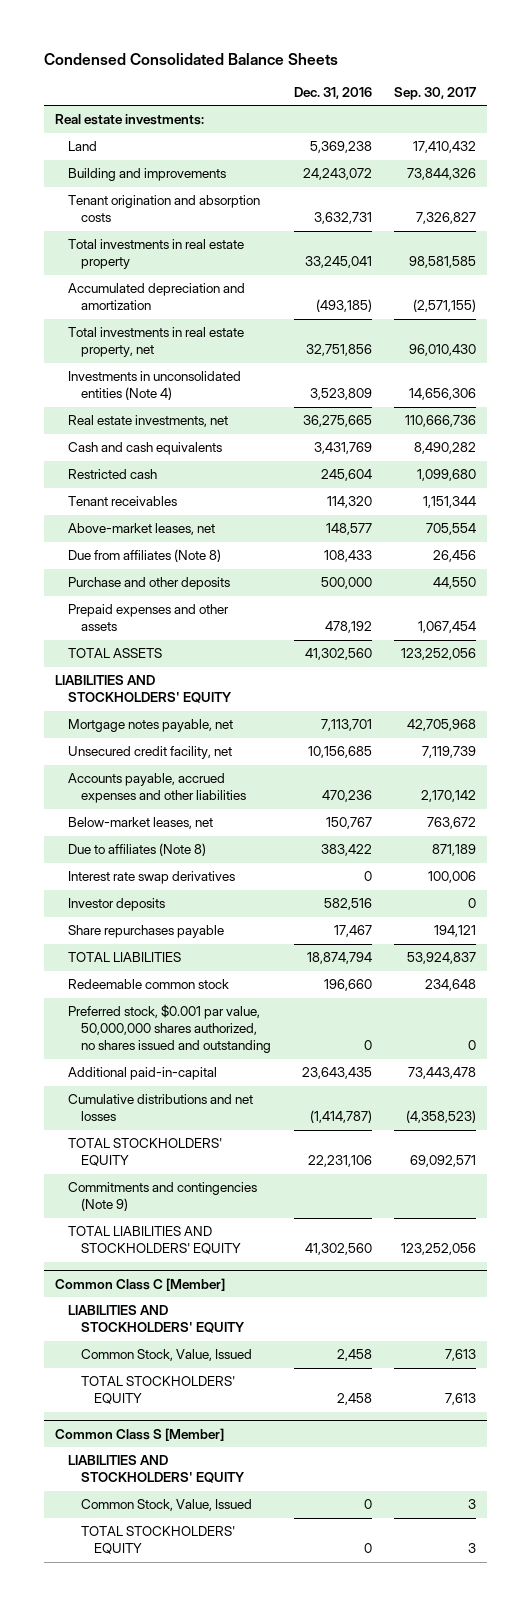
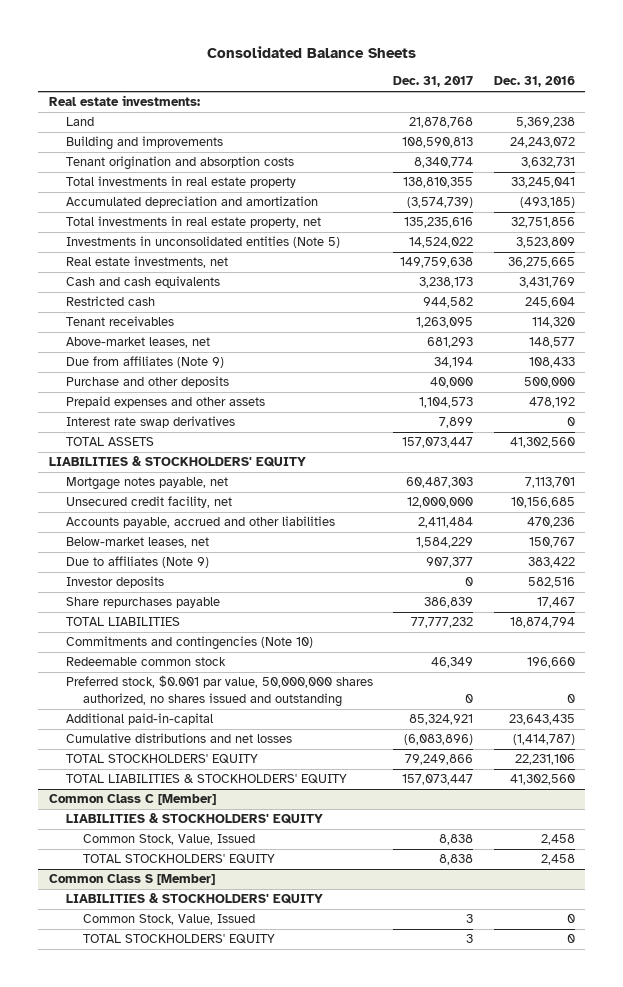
- Condensed Consolidated Balance Sheets
+ Consolidated Balance Sheets
- | Dec. 31, 2016 | Sep. 30, 2017
+ | Dec. 31, 2017 | Dec. 31, 2016
- Investments in unconsolidated entities (Note 4) | 3,523,809 | 14,656,306
+ Investments in unconsolidated entities (Note 5) | 14,524,022 | 3,523,809
- Due from affiliates (Note 8) | 108,433 | 26,456
+ Due from affiliates (Note 9) | 34,194 | 108,433
moved up: Interest rate swap derivatives | 7,899 | 0
- LIABILITIES AND STOCKHOLDERS' EQUITY
+ LIABILITIES & STOCKHOLDERS' EQUITY
- Accounts payable, accrued expenses and other liabilities | 470,236 | 2,170,142
+ Accounts payable, accrued and other liabilities | 2,411,484 | 470,236
- Due to affiliates (Note 8) | 383,422 | 871,189
+ Due to affiliates (Note 9) | 907,377 | 383,422
+ Commitments and contingencies (Note 10)
- Commitments and contingencies (Note 9)
- TOTAL LIABILITIES AND STOCKHOLDERS' EQUITY | 41,302,560 | 123,252,056
+ TOTAL LIABILITIES & STOCKHOLDERS' EQUITY | 157,073,447 | 41,302,560
@ Common Class C [Member]
- LIABILITIES AND STOCKHOLDERS' EQUITY
+ LIABILITIES & STOCKHOLDERS' EQUITY
@ Common Class S [Member]
- LIABILITIES AND STOCKHOLDERS' EQUITY
+ LIABILITIES & STOCKHOLDERS' EQUITY

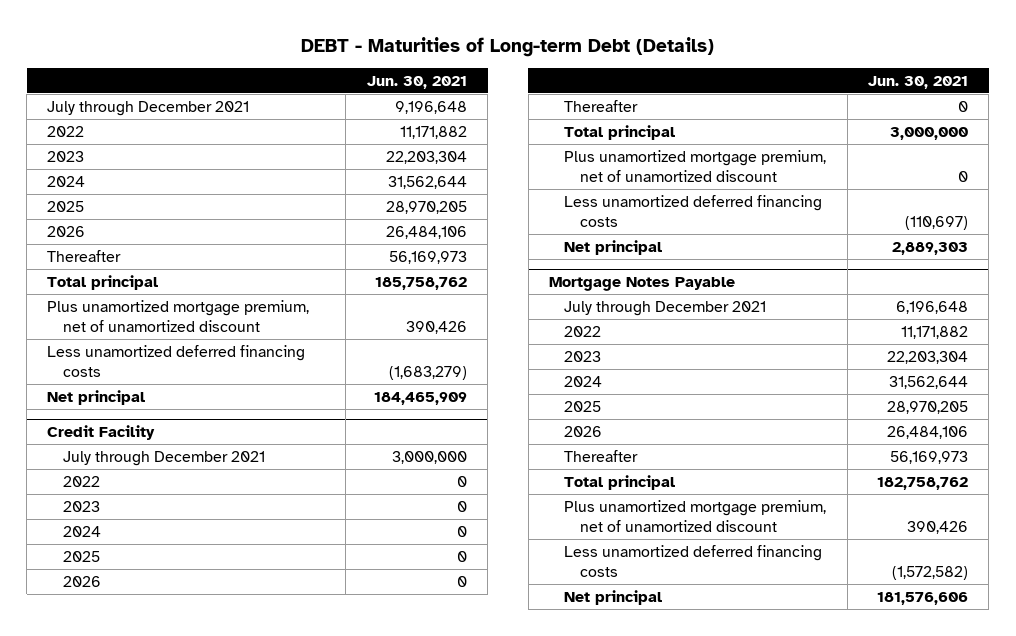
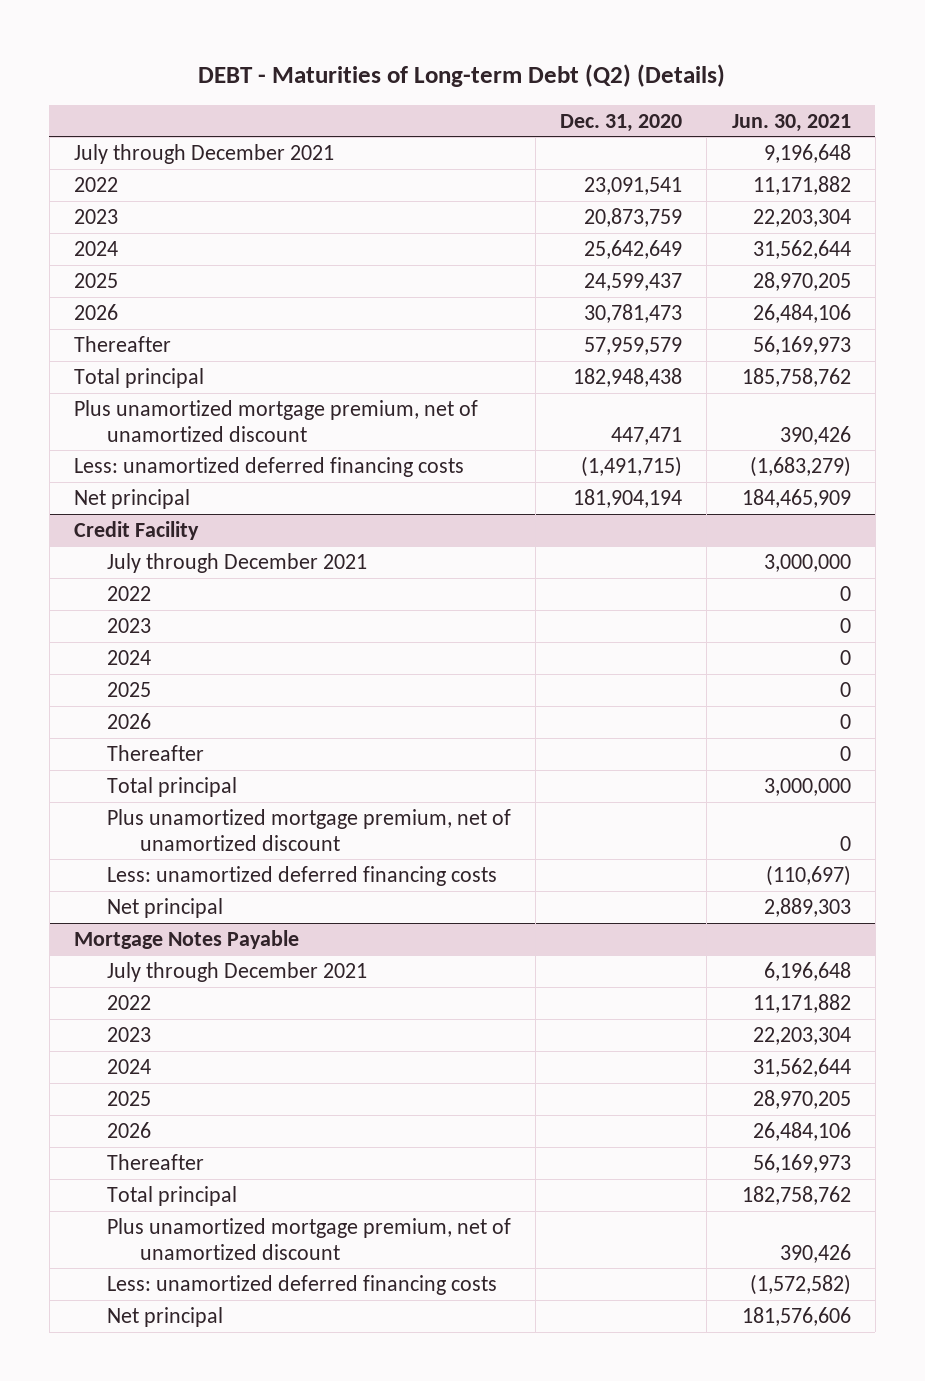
- DEBT - Maturities of Long-term Debt (Details)
+ DEBT - Maturities of Long-term Debt (Q2) (Details)
- | Jun. 30, 2021
+ | Dec. 31, 2020 | Jun. 30, 2021
- Less unamortized deferred financing costs | (1,683,279)
+ Less: unamortized deferred financing costs | (1,491,715) | (1,683,279)
@ Credit Facility
- Less unamortized deferred financing costs | (110,697)
+ Less: unamortized deferred financing costs | | (110,697)
@ Mortgage Notes Payable
- Less unamortized deferred financing costs | (1,572,582)
+ Less: unamortized deferred financing costs | | (1,572,582)

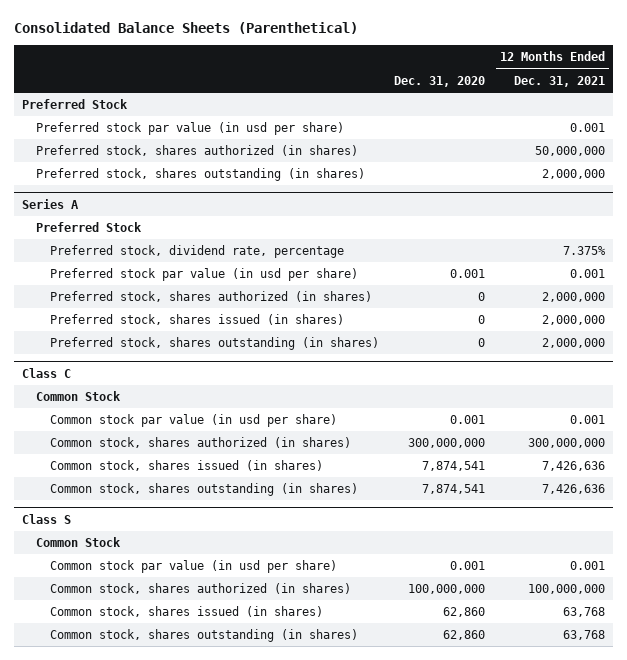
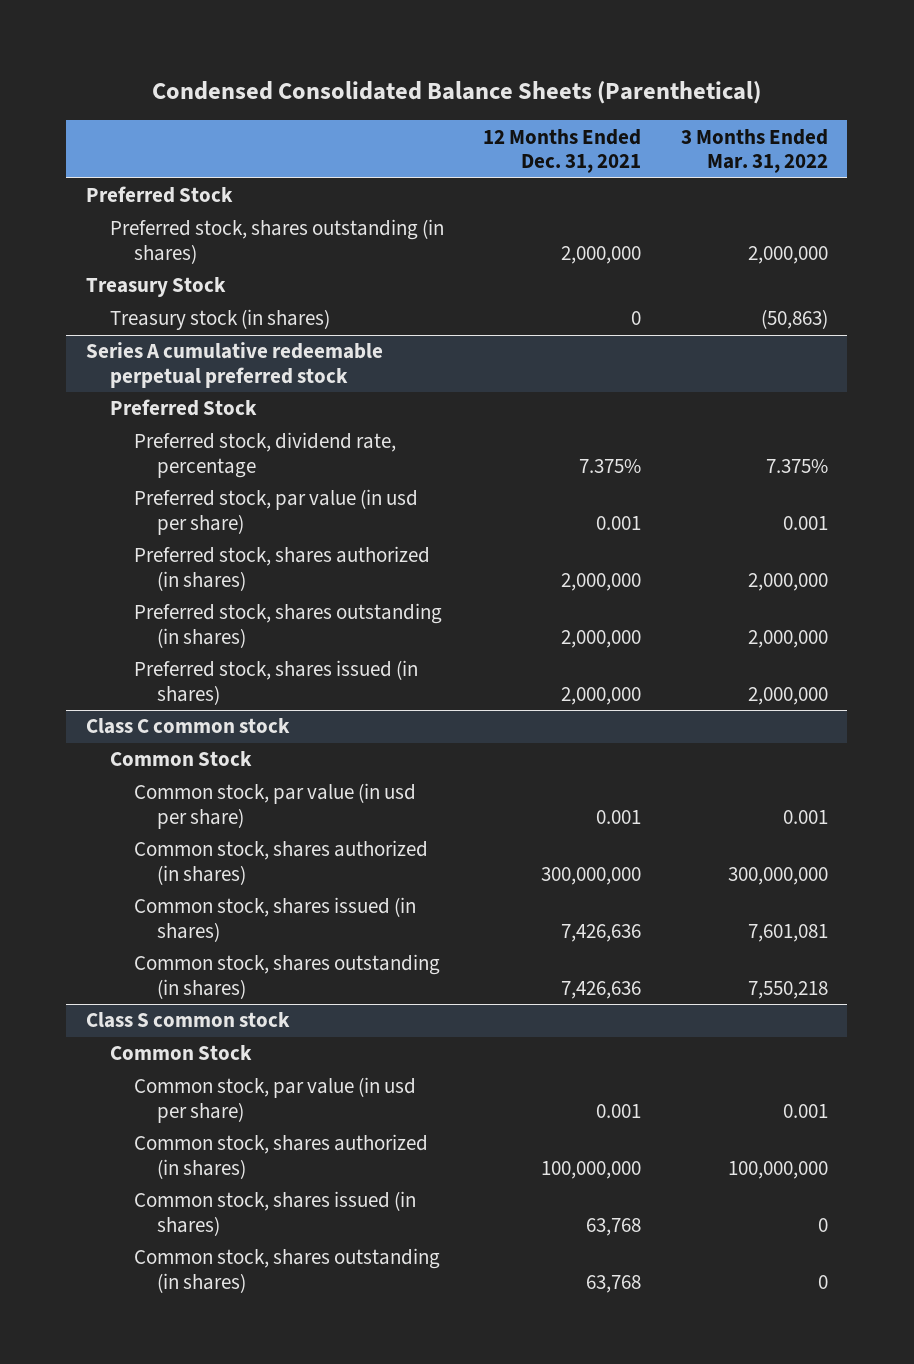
- Consolidated Balance Sheets (Parenthetical)
+ Condensed Consolidated Balance Sheets (Parenthetical)
- | Dec. 31, 2020 | 12 Months Ended Dec. 31, 2021
+ | 12 Months Ended Dec. 31, 2021 | 3 Months Ended Mar. 31, 2022
- Preferred stock par value (in usd per share) | | 0.001
- Preferred stock, shares authorized (in shares) | | 50,000,000
- Series A
+ Treasury Stock
+ Treasury stock (in shares) | 0 | (50,863)
+ Series A cumulative redeemable perpetual preferred stock
- Preferred stock par value (in usd per share) | 0.001 | 0.001
+ Preferred stock, par value (in usd per share) | 0.001 | 0.001
- Preferred stock, shares issued (in shares) | 0 | 2,000,000
- Class C
+ Preferred stock, shares issued (in shares) | 2,000,000 | 2,000,000
+ Class C common stock
- Common stock par value (in usd per share) | 0.001 | 0.001
+ Common stock, par value (in usd per share) | 0.001 | 0.001
- Class S
+ Class S common stock
- Common stock par value (in usd per share) | 0.001 | 0.001
+ Common stock, par value (in usd per share) | 0.001 | 0.001

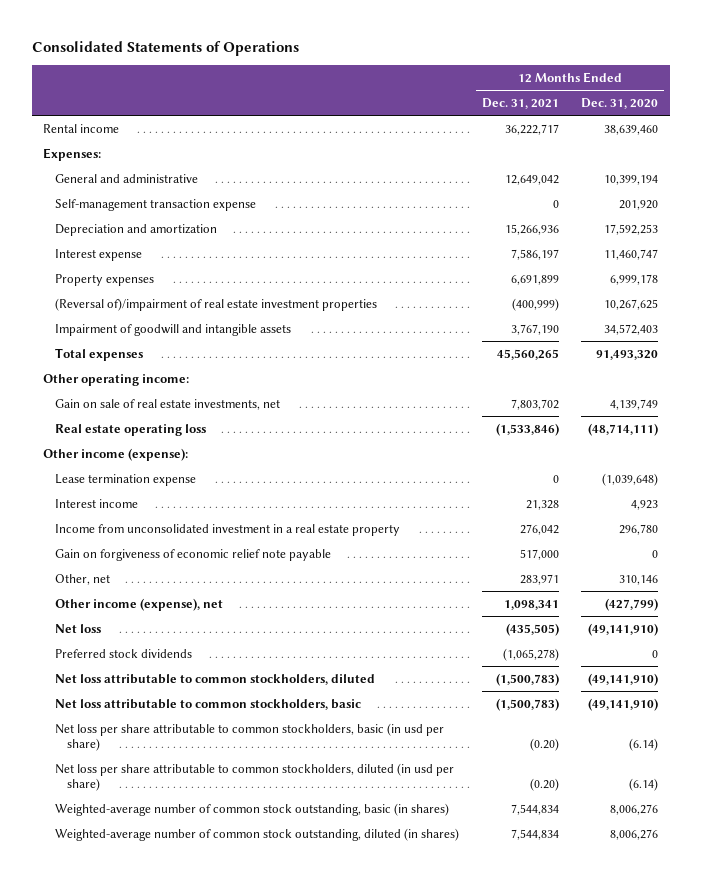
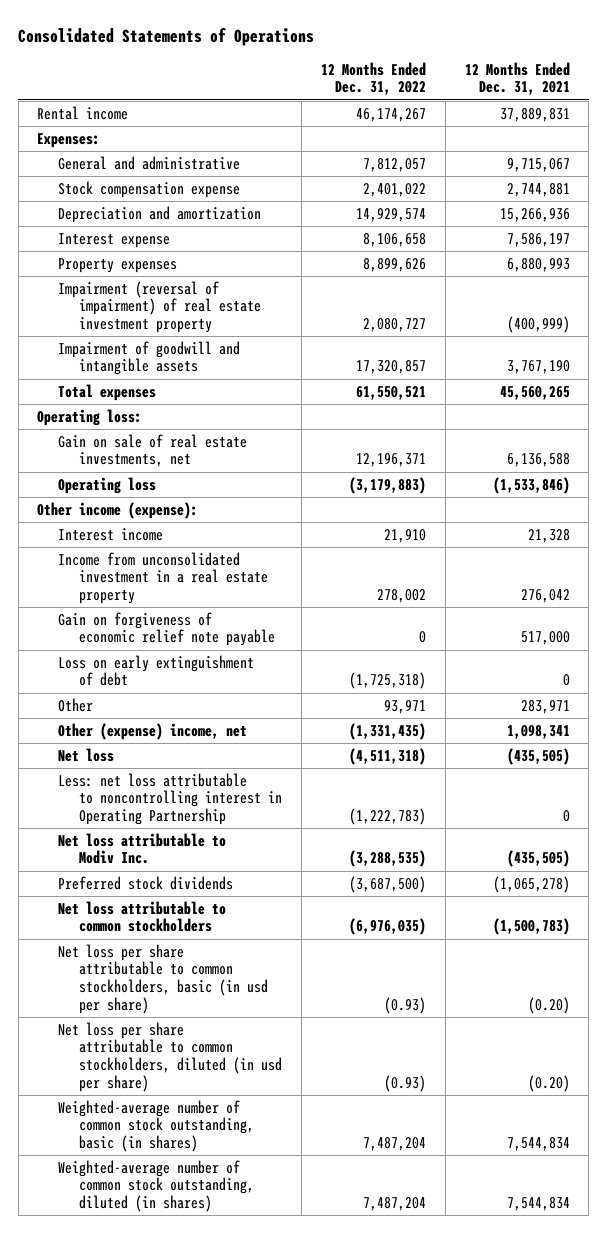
- | 12 Months Ended Dec. 31, 2021 | 12 Months Ended Dec. 31, 2020
+ | 12 Months Ended Dec. 31, 2022 | 12 Months Ended Dec. 31, 2021
- Rental income | 36,222,717 | 38,639,460
+ Rental income | 46,174,267 | 37,889,831
- General and administrative | 12,649,042 | 10,399,194
- Self-management transaction expense | 0 | 201,920
+ General and administrative | 7,812,057 | 9,715,067
+ Stock compensation expense | 2,401,022 | 2,744,881
- Property expenses | 6,691,899 | 6,999,178
- (Reversal of)/impairment of real estate investment properties | (400,999) | 10,267,625
+ Property expenses | 8,899,626 | 6,880,993
+ Impairment (reversal of impairment) of real estate investment property | 2,080,727 | (400,999)
- Other operating income:
- Gain on sale of real estate investments, net | 7,803,702 | 4,139,749
- Real estate operating loss | (1,533,846) | (48,714,111)
+ Operating loss:
+ Gain on sale of real estate investments, net | 12,196,371 | 6,136,588
+ Operating loss | (3,179,883) | (1,533,846)
- Lease termination expense | 0 | (1,039,648)
- Other, net | 283,971 | 310,146
- Other income (expense), net | 1,098,341 | (427,799)
+ Loss on early extinguishment of debt | (1,725,318) | 0
+ Other | 93,971 | 283,971
+ Other (expense) income, net | (1,331,435) | 1,098,341
+ Less: net loss attributable to noncontrolling interest in Operating Partnership | (1,222,783) | 0
+ Net loss attributable to Modiv Inc. | (3,288,535) | (435,505)
- Net loss attributable to common stockholders, diluted | (1,500,783) | (49,141,910)
- Net loss attributable to common stockholders, basic | (1,500,783) | (49,141,910)
+ Net loss attributable to common stockholders | (6,976,035) | (1,500,783)

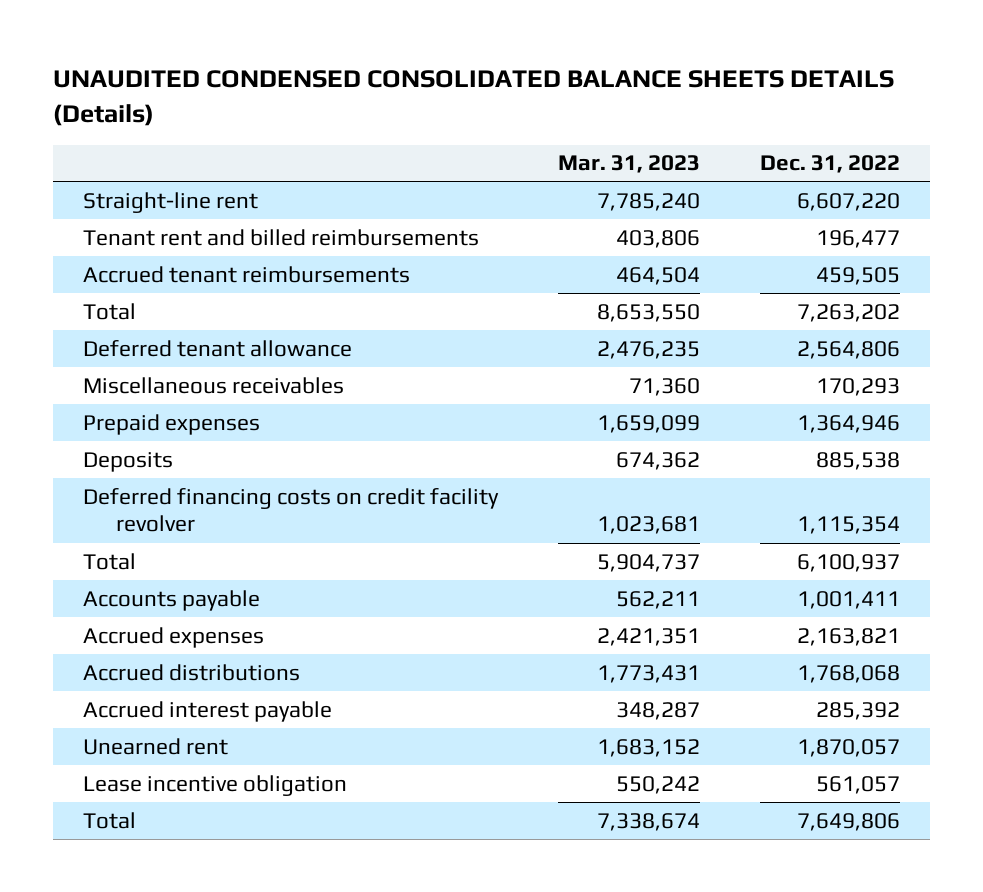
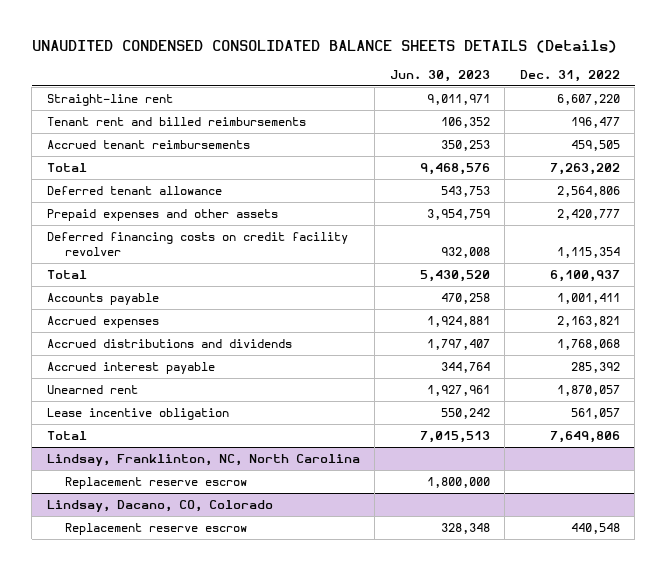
- | Mar. 31, 2023 | Dec. 31, 2022
+ | Jun. 30, 2023 | Dec. 31, 2022
- Miscellaneous receivables | 71,360 | 170,293
- Prepaid expenses | 1,659,099 | 1,364,946
- Deposits | 674,362 | 885,538
+ Prepaid expenses and other assets | 3,954,759 | 2,420,777
- Accrued distributions | 1,773,431 | 1,768,068
+ Accrued distributions and dividends | 1,797,407 | 1,768,068
+ Lindsay, Franklinton, NC, North Carolina
+ Replacement reserve escrow | 1,800,000 |
+ Lindsay, Dacano, CO, Colorado
+ Replacement reserve escrow | 328,348 | 440,548

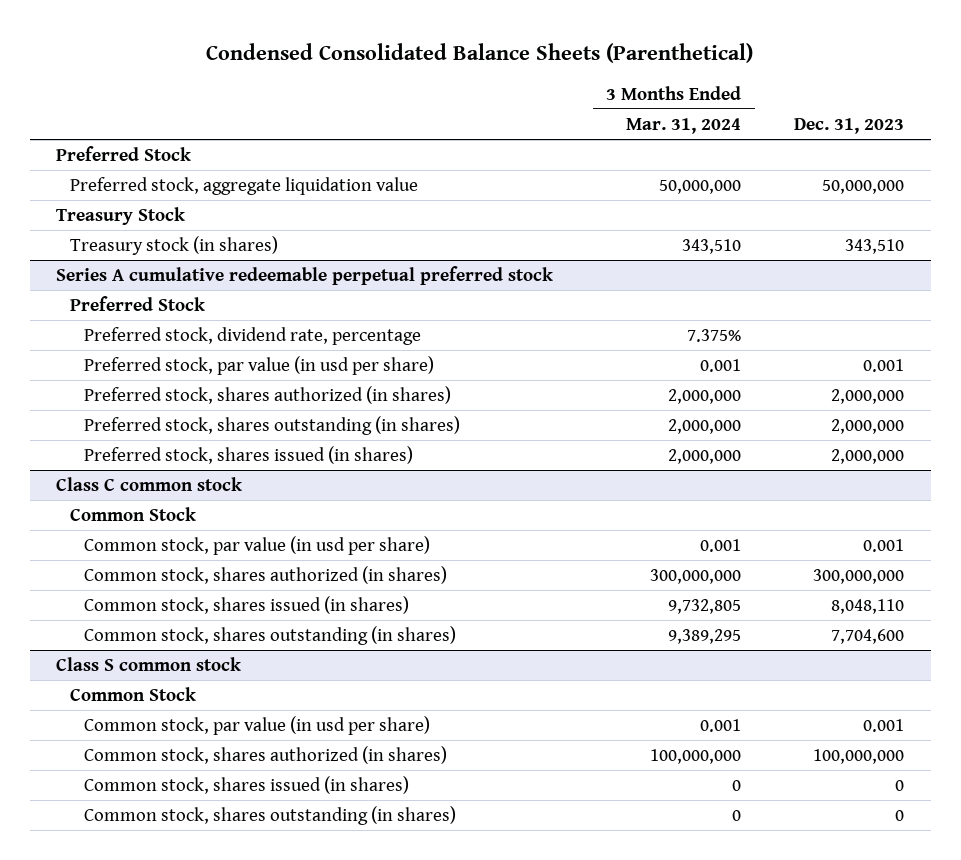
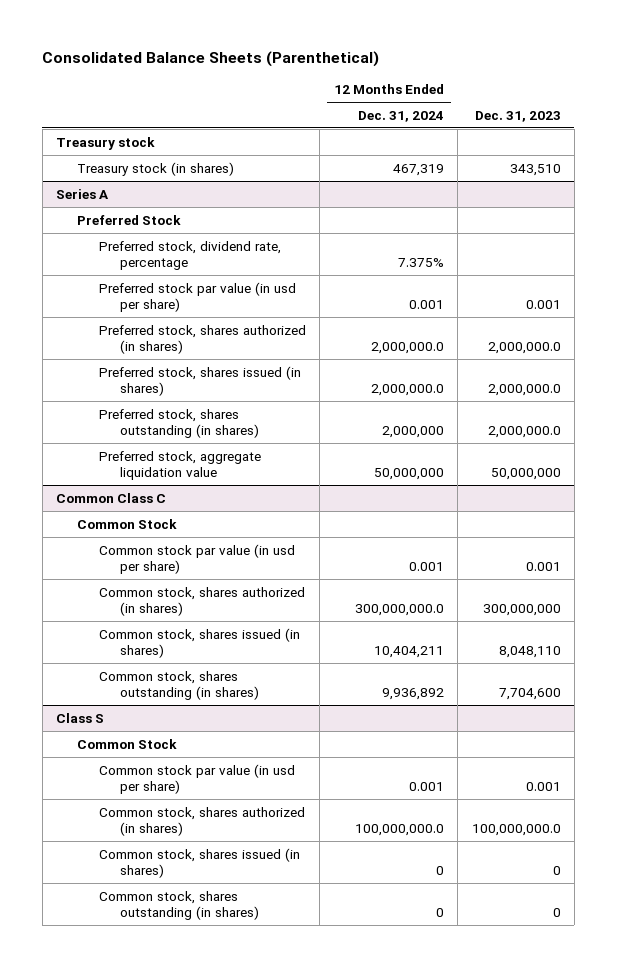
- Condensed Consolidated Balance Sheets (Parenthetical)
+ Consolidated Balance Sheets (Parenthetical)
- | 3 Months Ended Mar. 31, 2024 | Dec. 31, 2023
+ | 12 Months Ended Dec. 31, 2024 | Dec. 31, 2023
- Preferred Stock
- Preferred stock, aggregate liquidation value | 50,000,000 | 50,000,000
- Treasury Stock
+ Treasury stock
- Series A cumulative redeemable perpetual preferred stock
+ Series A
- Preferred stock, par value (in usd per share) | 0.001 | 0.001
- Preferred stock, shares authorized (in shares) | 2,000,000 | 2,000,000
- Preferred stock, shares outstanding (in shares) | 2,000,000 | 2,000,000
- Preferred stock, shares issued (in shares) | 2,000,000 | 2,000,000
- Class C common stock
+ Preferred stock par value (in usd per share) | 0.001 | 0.001
+ Preferred stock, shares authorized (in shares) | 2,000,000.0 | 2,000,000.0
+ Preferred stock, shares issued (in shares) | 2,000,000.0 | 2,000,000.0
+ Preferred stock, shares outstanding (in shares) | 2,000,000 | 2,000,000.0
+ Preferred stock, aggregate liquidation value | 50,000,000 | 50,000,000
+ Common Class C
- Common stock, par value (in usd per share) | 0.001 | 0.001
+ Common stock par value (in usd per share) | 0.001 | 0.001
- Class S common stock
+ Class S
- Common stock, par value (in usd per share) | 0.001 | 0.001
- Common stock, shares authorized (in shares) | 100,000,000 | 100,000,000
+ Common stock par value (in usd per share) | 0.001 | 0.001
+ Common stock, shares authorized (in shares) | 100,000,000.0 | 100,000,000.0

